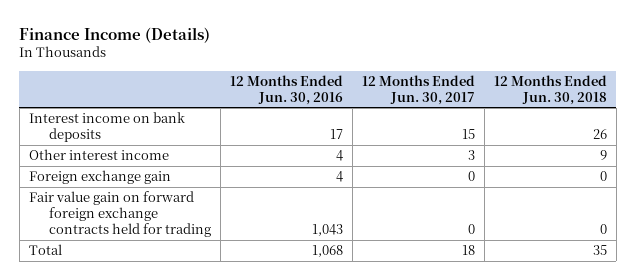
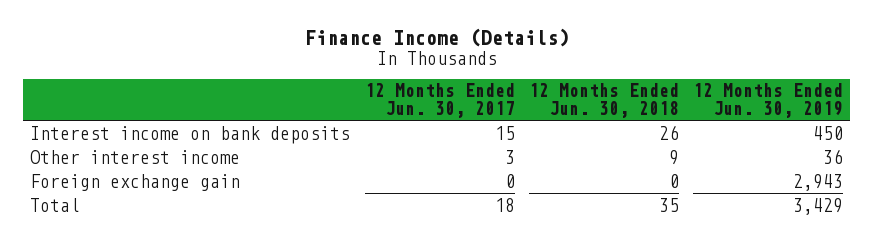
- | 12 Months Ended Jun. 30, 2016 | 12 Months Ended Jun. 30, 2017 | 12 Months Ended Jun. 30, 2018
+ | 12 Months Ended Jun. 30, 2017 | 12 Months Ended Jun. 30, 2018 | 12 Months Ended Jun. 30, 2019
- Fair value gain on forward foreign exchange contracts held for trading | 1,043 | 0 | 0

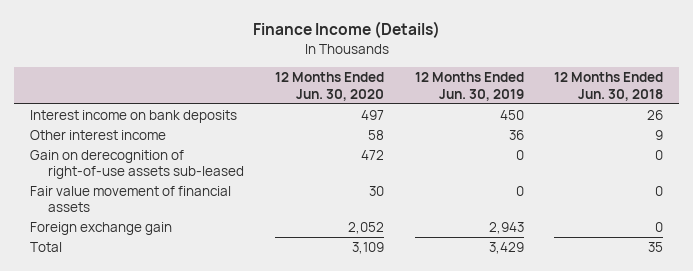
- | 12 Months Ended Jun. 30, 2017 | 12 Months Ended Jun. 30, 2018 | 12 Months Ended Jun. 30, 2019
+ | 12 Months Ended Jun. 30, 2020 | 12 Months Ended Jun. 30, 2019 | 12 Months Ended Jun. 30, 2018
+ Gain on derecognition of right-of-use assets sub-leased | 472 | 0 | 0
+ Fair value movement of financial assets | 30 | 0 | 0

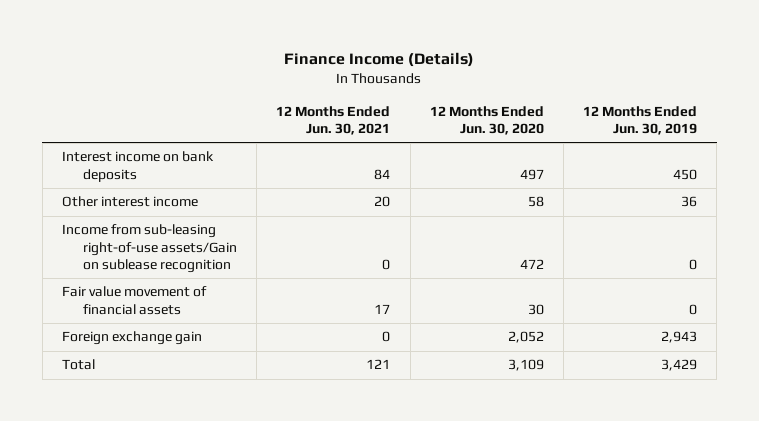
- | 12 Months Ended Jun. 30, 2020 | 12 Months Ended Jun. 30, 2019 | 12 Months Ended Jun. 30, 2018
+ | 12 Months Ended Jun. 30, 2021 | 12 Months Ended Jun. 30, 2020 | 12 Months Ended Jun. 30, 2019
- Gain on derecognition of right-of-use assets sub-leased | 472 | 0 | 0
+ Income from sub-leasing right-of-use assets/Gain on sublease recognition | 0 | 472 | 0

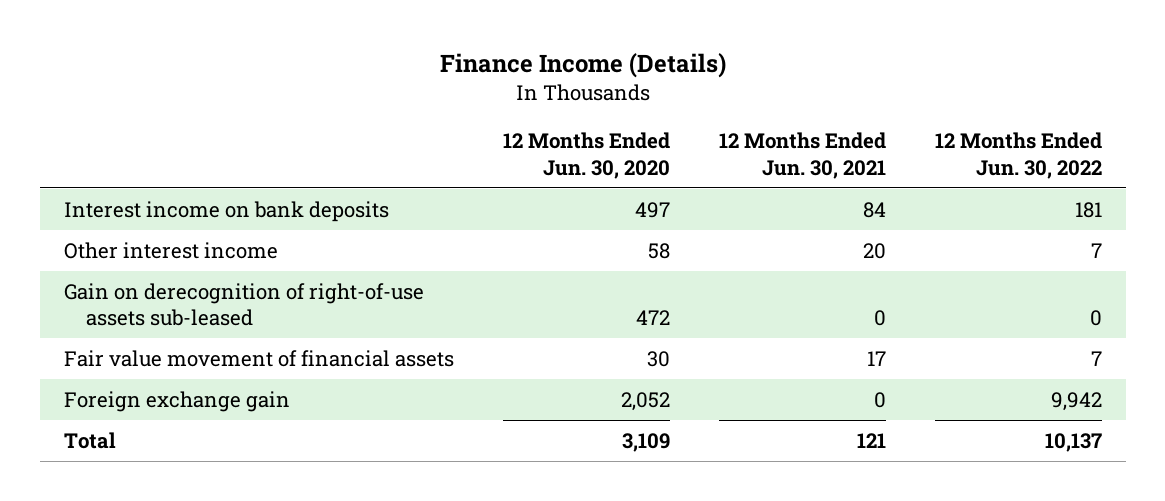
- | 12 Months Ended Jun. 30, 2021 | 12 Months Ended Jun. 30, 2020 | 12 Months Ended Jun. 30, 2019
+ | 12 Months Ended Jun. 30, 2020 | 12 Months Ended Jun. 30, 2021 | 12 Months Ended Jun. 30, 2022
- Income from sub-leasing right-of-use assets/Gain on sublease recognition | 0 | 472 | 0
+ Gain on derecognition of right-of-use assets sub-leased | 472 | 0 | 0

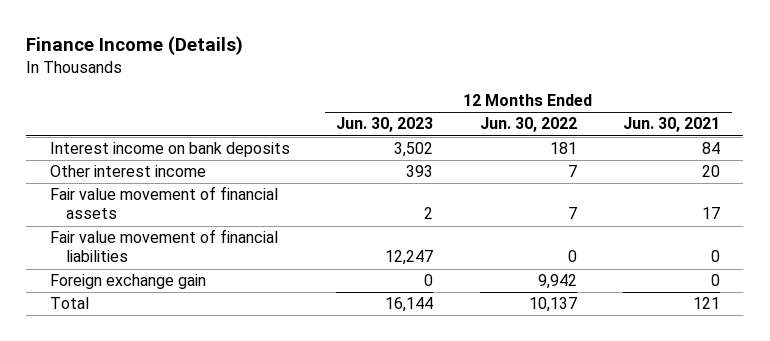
- | 12 Months Ended Jun. 30, 2020 | 12 Months Ended Jun. 30, 2021 | 12 Months Ended Jun. 30, 2022
+ | 12 Months Ended Jun. 30, 2023 | 12 Months Ended Jun. 30, 2022 | 12 Months Ended Jun. 30, 2021
- Gain on derecognition of right-of-use assets sub-leased | 472 | 0 | 0
+ Fair value movement of financial liabilities | 12,247 | 0 | 0

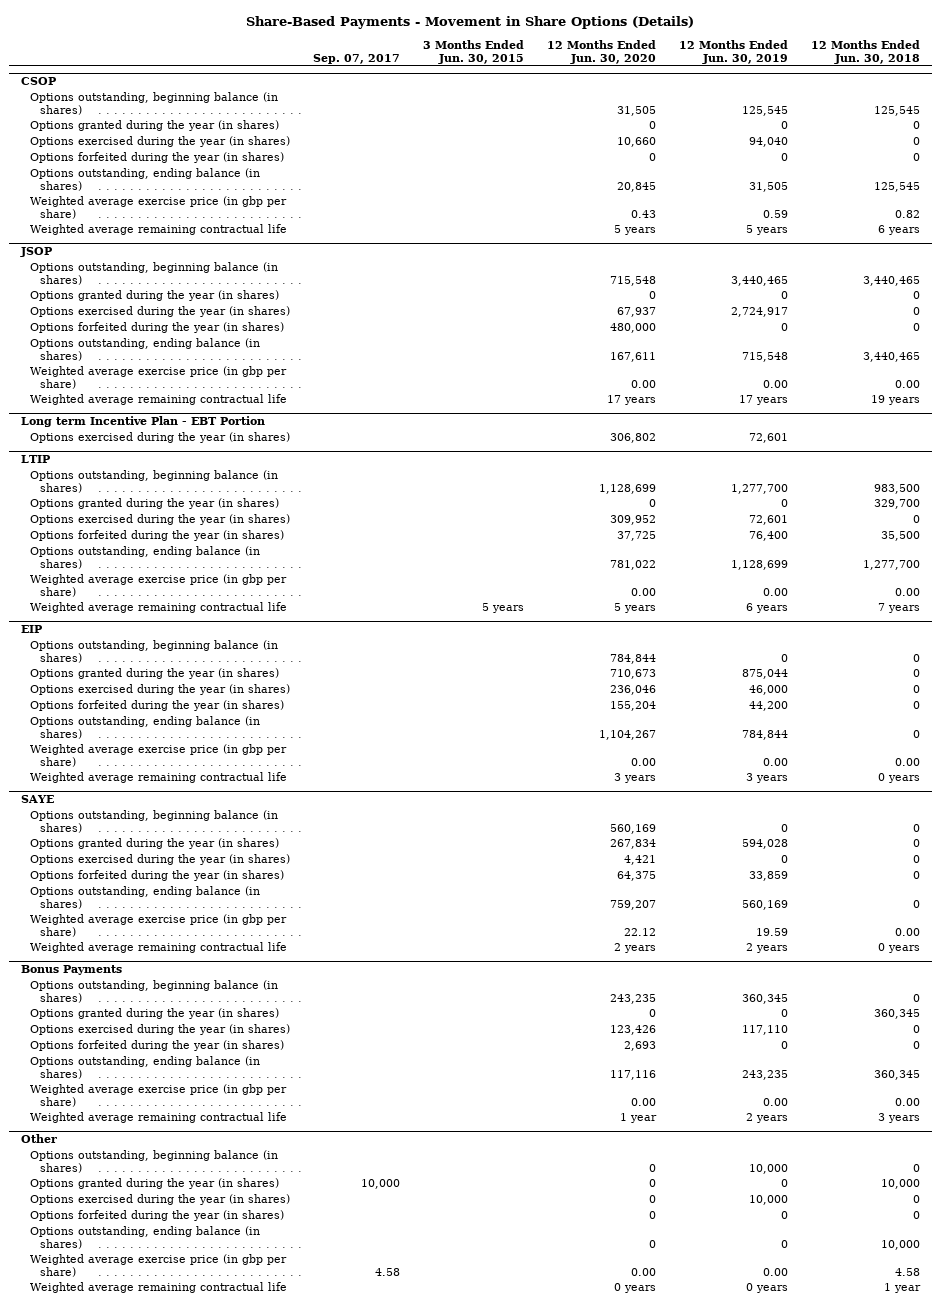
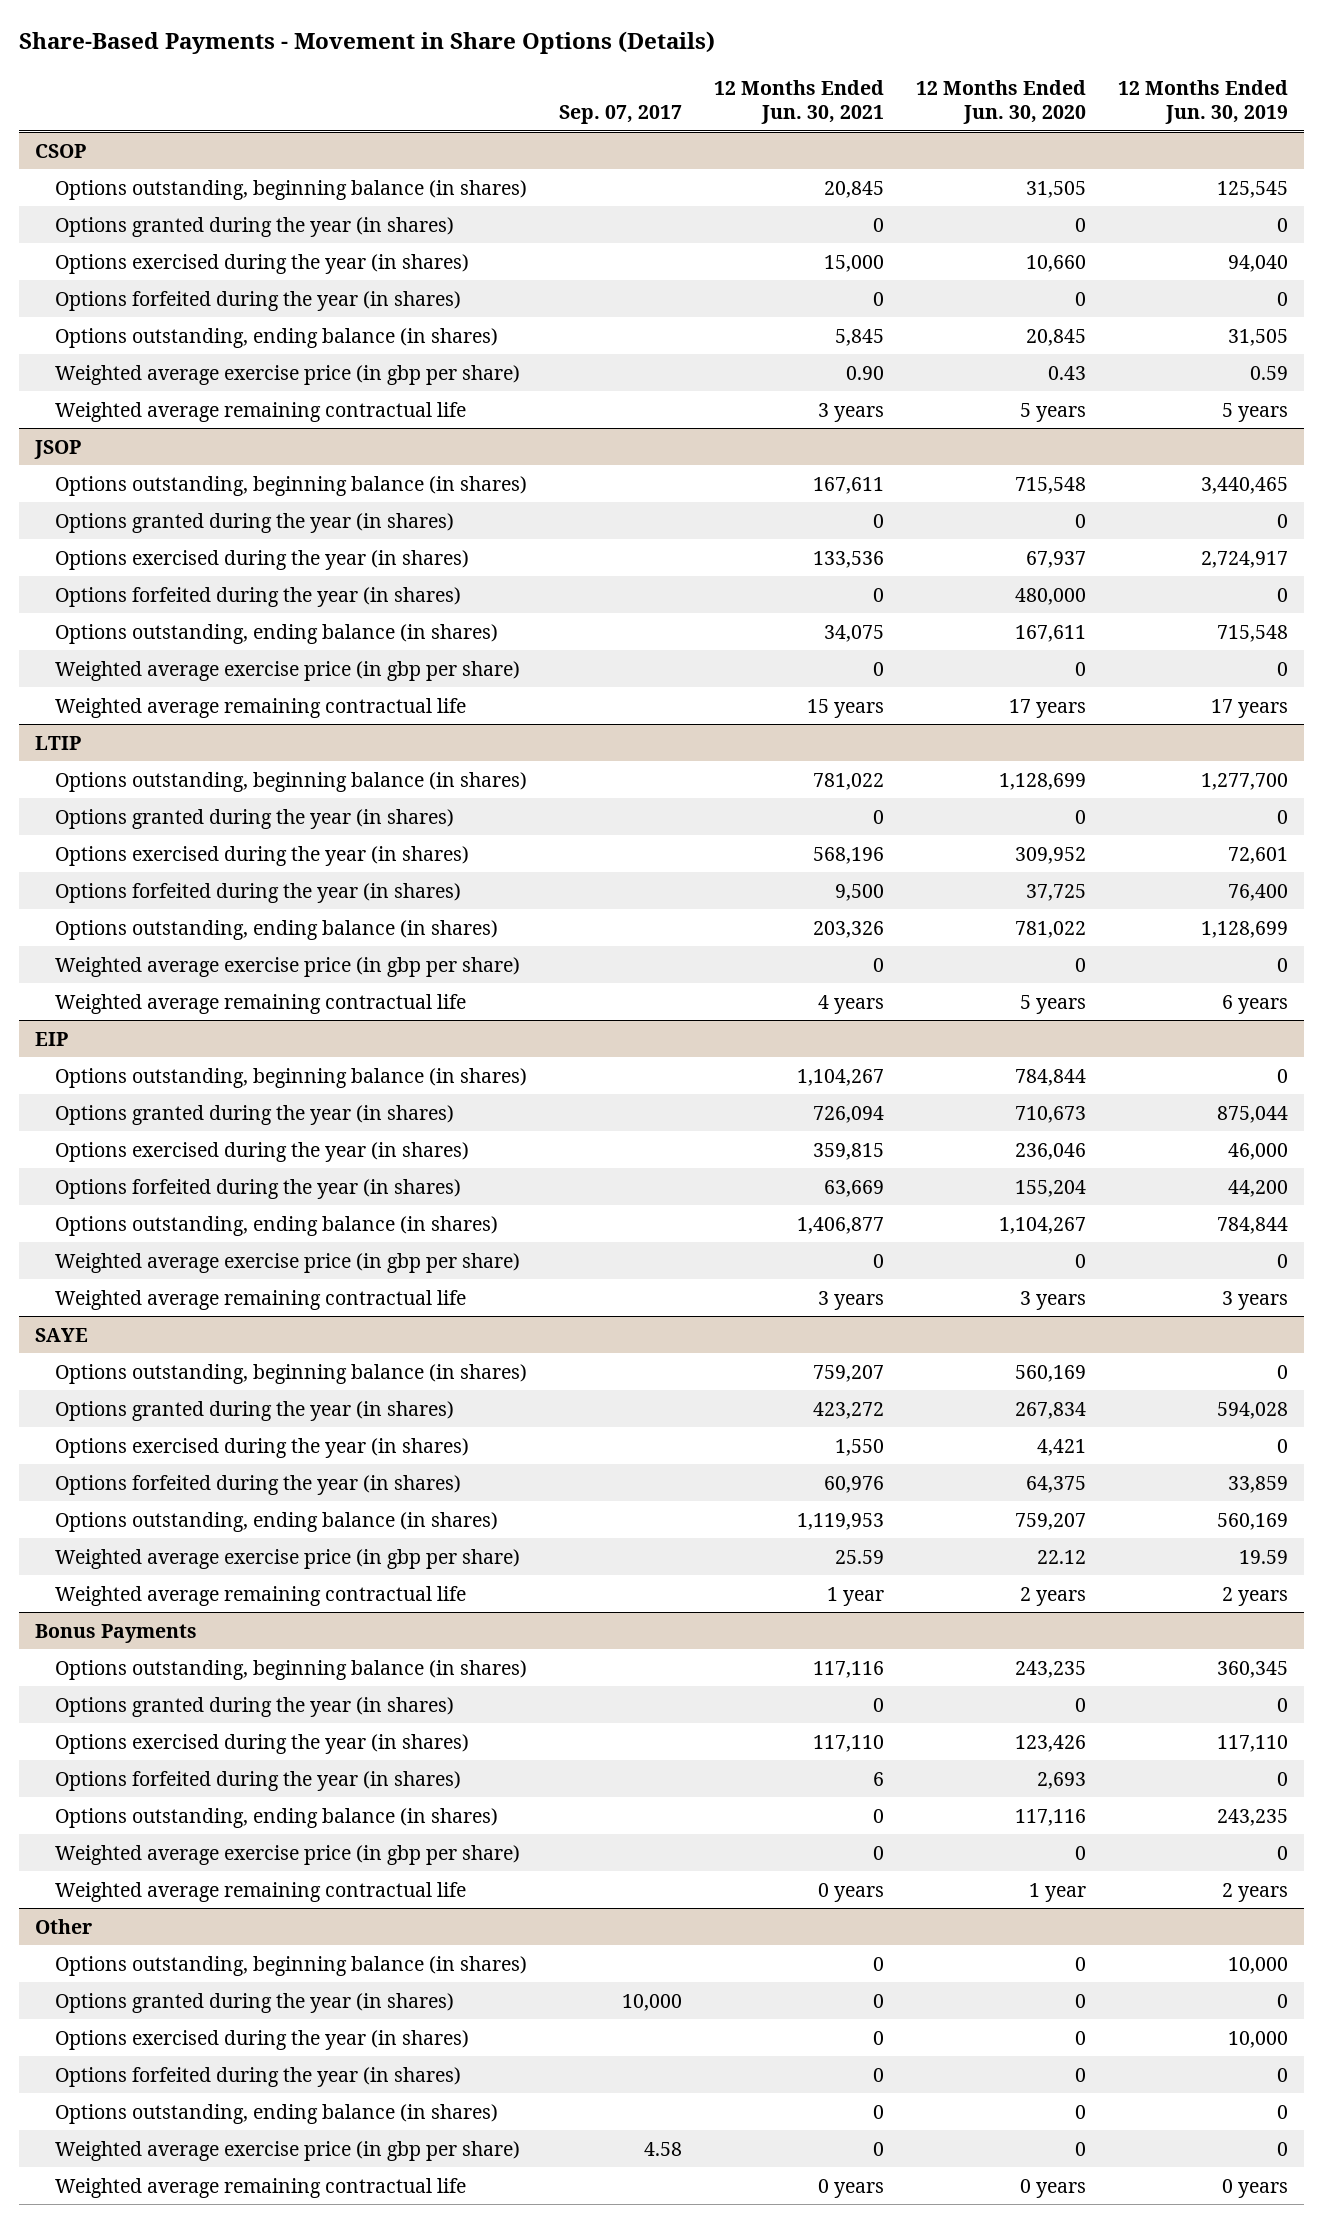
- | Sep. 07, 2017 | 3 Months Ended Jun. 30, 2015 | 12 Months Ended Jun. 30, 2020 | 12 Months Ended Jun. 30, 2019 | 12 Months Ended Jun. 30, 2018
+ | Sep. 07, 2017 | 12 Months Ended Jun. 30, 2021 | 12 Months Ended Jun. 30, 2020 | 12 Months Ended Jun. 30, 2019
@ JSOP
- Weighted average exercise price (in gbp per share) | | | 0.00 | 0.00 | 0.00
+ Weighted average exercise price (in gbp per share) | | 0 | 0 | 0
- Long term Incentive Plan - EBT Portion
- Options exercised during the year (in shares) | | | 306,802 | 72,601 |
@ LTIP
- Weighted average exercise price (in gbp per share) | | | 0.00 | 0.00 | 0.00
+ Weighted average exercise price (in gbp per share) | | 0 | 0 | 0
@ EIP
- Weighted average exercise price (in gbp per share) | | | 0.00 | 0.00 | 0.00
+ Weighted average exercise price (in gbp per share) | | 0 | 0 | 0
@ Bonus Payments
- Weighted average exercise price (in gbp per share) | | | 0.00 | 0.00 | 0.00
+ Weighted average exercise price (in gbp per share) | | 0 | 0 | 0
@ Other
- Weighted average exercise price (in gbp per share) | 4.58 | | 0.00 | 0.00 | 4.58
+ Weighted average exercise price (in gbp per share) | 4.58 | 0 | 0 | 0

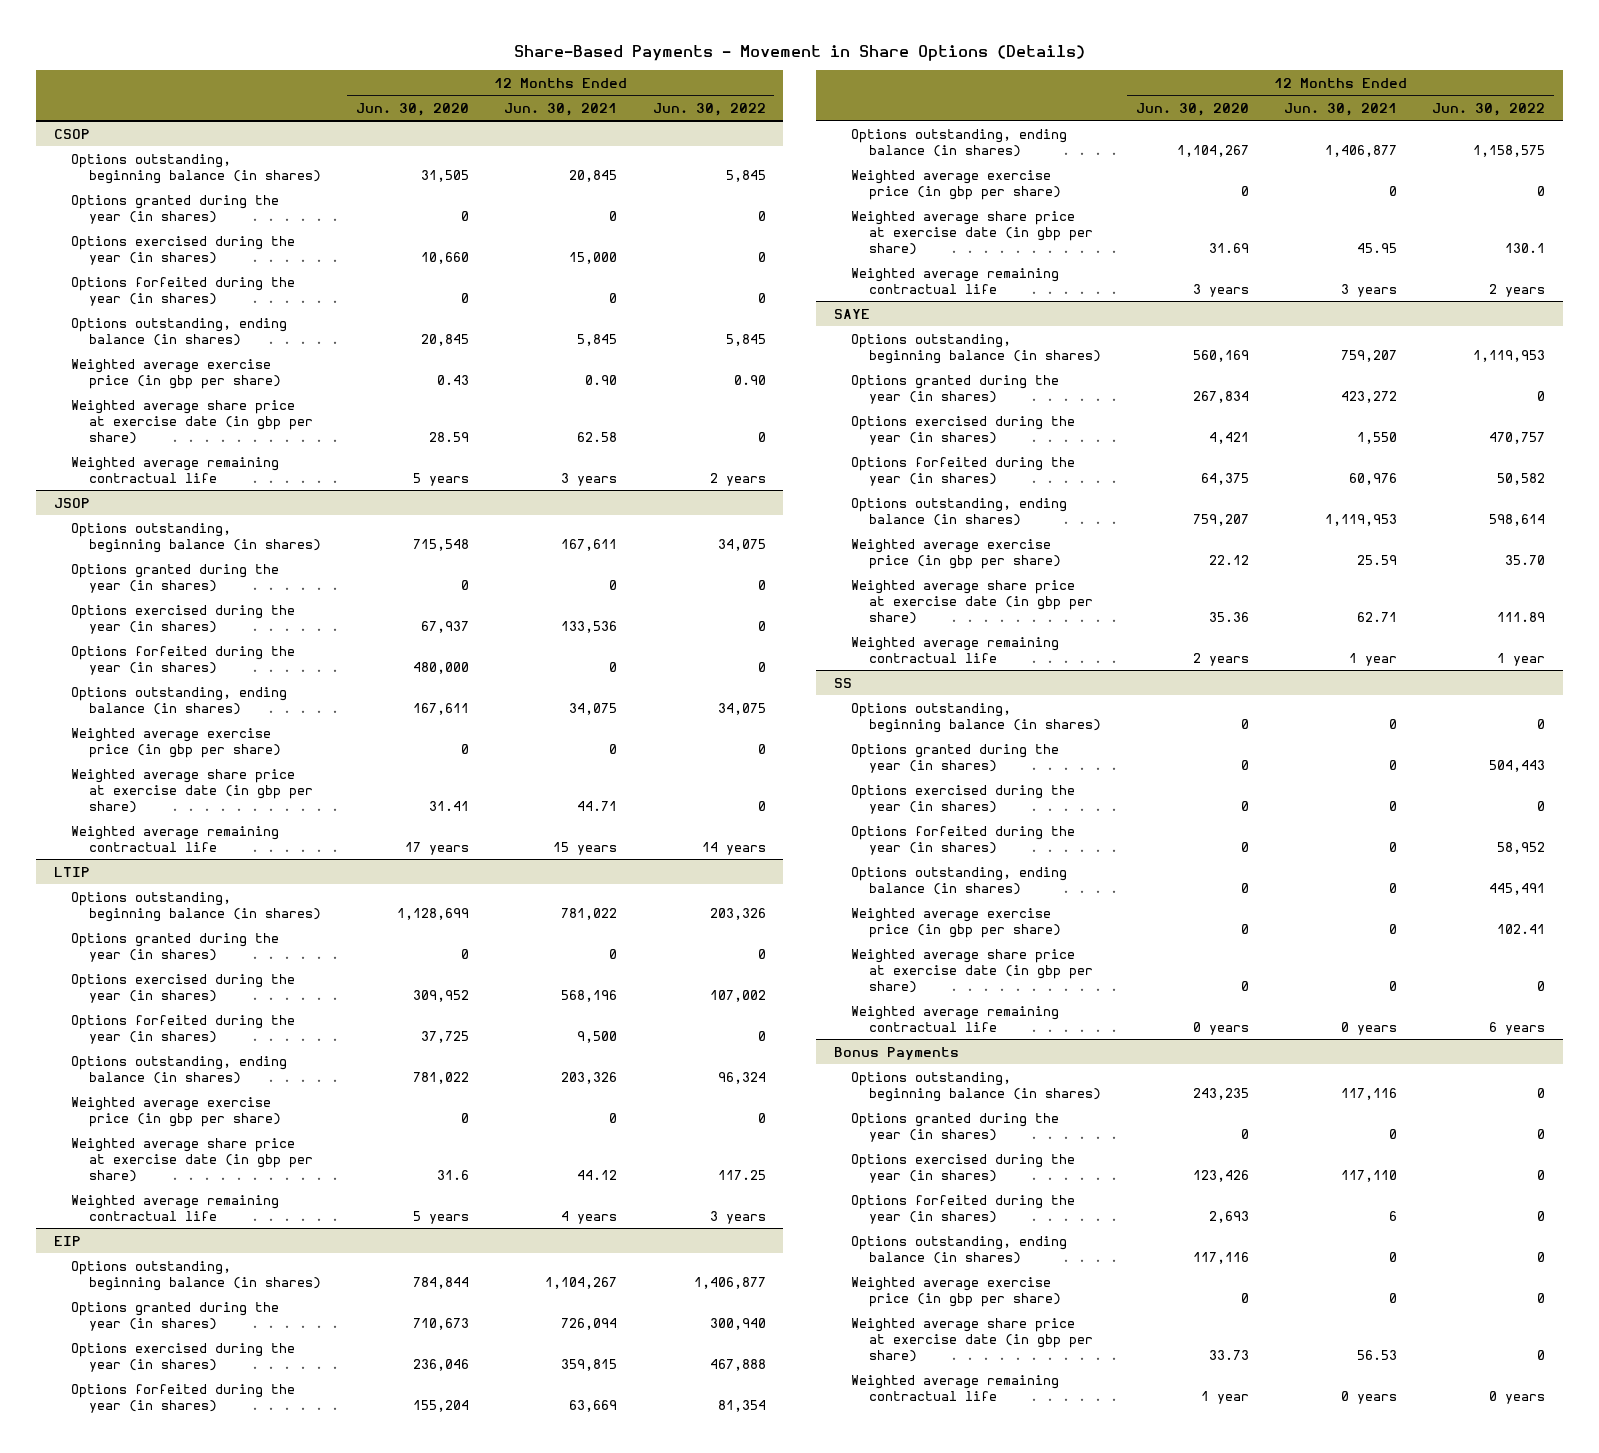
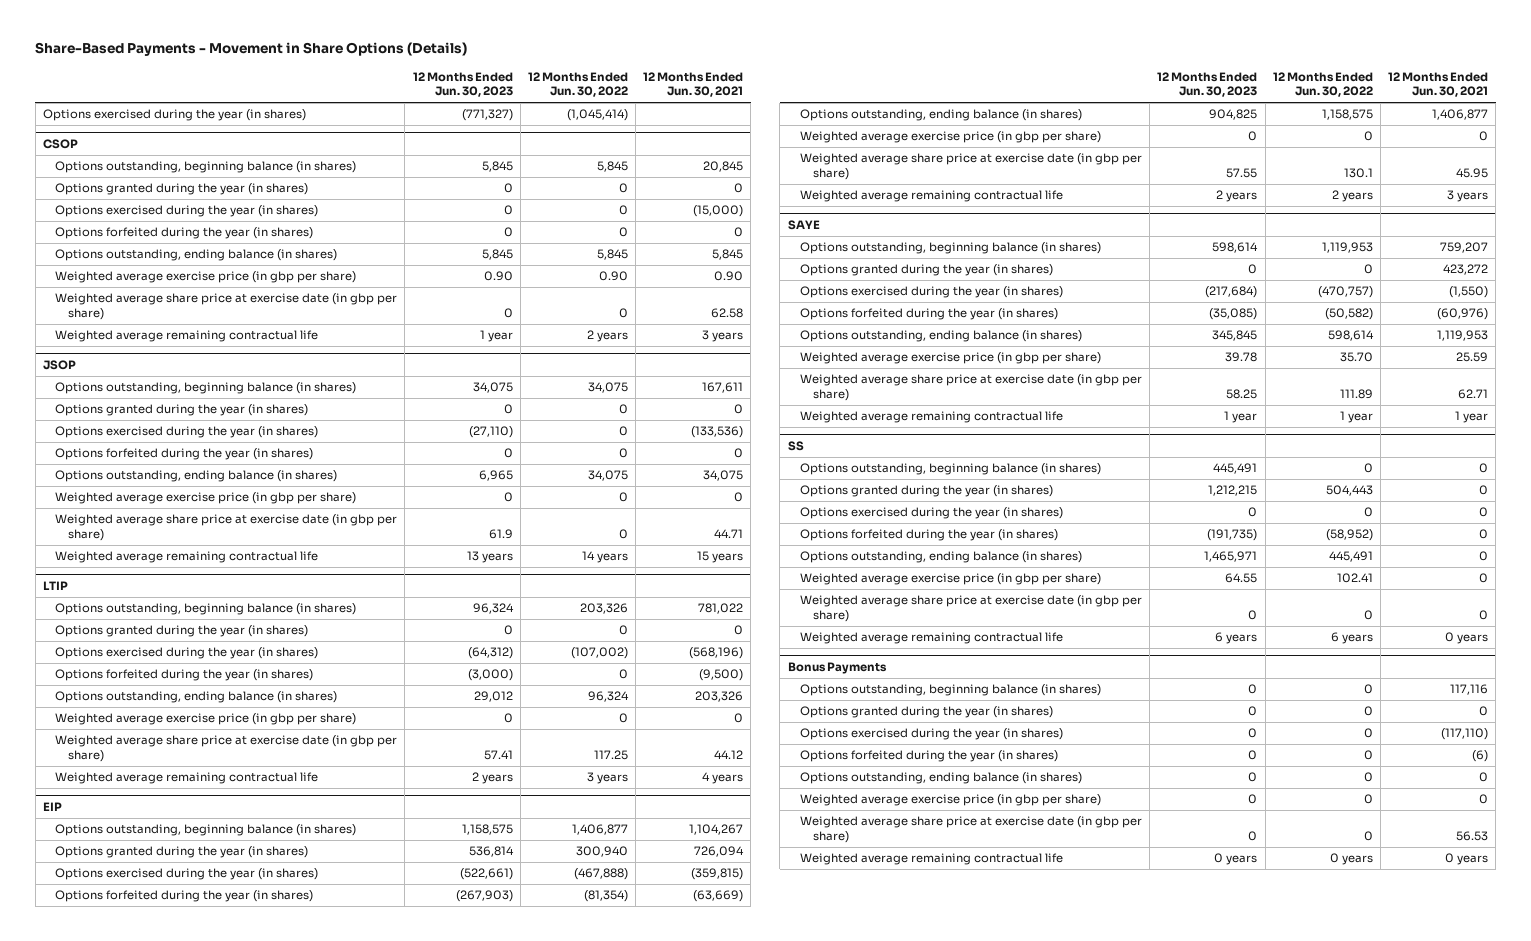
- | 12 Months Ended Jun. 30, 2020 | 12 Months Ended Jun. 30, 2021 | 12 Months Ended Jun. 30, 2022
+ | 12 Months Ended Jun. 30, 2023 | 12 Months Ended Jun. 30, 2022 | 12 Months Ended Jun. 30, 2021
+ Options exercised during the year (in shares) | (771,327) | (1,045,414) |
@ CSOP
- Options exercised during the year (in shares) | 10,660 | 15,000 | 0
+ Options exercised during the year (in shares) | 0 | 0 | (15,000)
@ JSOP
- Options exercised during the year (in shares) | 67,937 | 133,536 | 0
+ Options exercised during the year (in shares) | (27,110) | 0 | (133,536)
@ LTIP
- Options exercised during the year (in shares) | 309,952 | 568,196 | 107,002
- Options forfeited during the year (in shares) | 37,725 | 9,500 | 0
+ Options exercised during the year (in shares) | (64,312) | (107,002) | (568,196)
+ Options forfeited during the year (in shares) | (3,000) | 0 | (9,500)
@ EIP
- Options exercised during the year (in shares) | 236,046 | 359,815 | 467,888
- Options forfeited during the year (in shares) | 155,204 | 63,669 | 81,354
+ Options exercised during the year (in shares) | (522,661) | (467,888) | (359,815)
+ Options forfeited during the year (in shares) | (267,903) | (81,354) | (63,669)
@ SAYE
- Options exercised during the year (in shares) | 4,421 | 1,550 | 470,757
- Options forfeited during the year (in shares) | 64,375 | 60,976 | 50,582
+ Options exercised during the year (in shares) | (217,684) | (470,757) | (1,550)
+ Options forfeited during the year (in shares) | (35,085) | (50,582) | (60,976)
@ SS
- Options forfeited during the year (in shares) | 0 | 0 | 58,952
+ Options forfeited during the year (in shares) | (191,735) | (58,952) | 0
@ Bonus Payments
- Options exercised during the year (in shares) | 123,426 | 117,110 | 0
- Options forfeited during the year (in shares) | 2,693 | 6 | 0
+ Options exercised during the year (in shares) | 0 | 0 | (117,110)
+ Options forfeited during the year (in shares) | 0 | 0 | (6)

